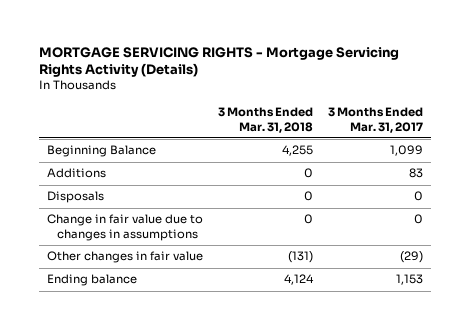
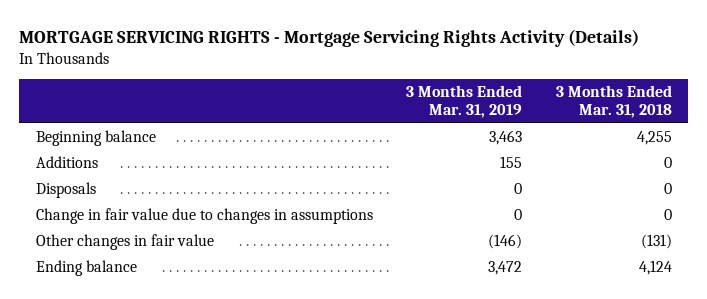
- | 3 Months Ended Mar. 31, 2018 | 3 Months Ended Mar. 31, 2017
+ | 3 Months Ended Mar. 31, 2019 | 3 Months Ended Mar. 31, 2018
- Beginning Balance | 4,255 | 1,099
+ Beginning balance | 3,463 | 4,255

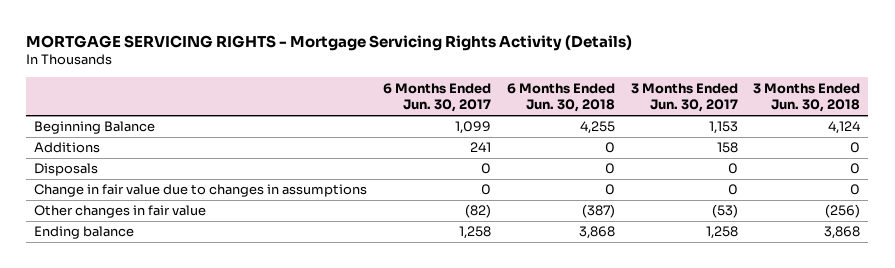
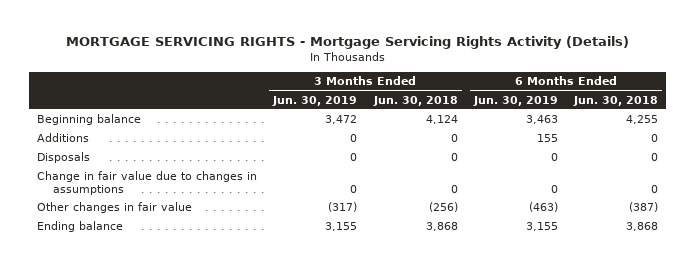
- | 6 Months Ended Jun. 30, 2017 | 6 Months Ended Jun. 30, 2018 | 3 Months Ended Jun. 30, 2017 | 3 Months Ended Jun. 30, 2018
+ | 3 Months Ended Jun. 30, 2019 | 3 Months Ended Jun. 30, 2018 | 6 Months Ended Jun. 30, 2019 | 6 Months Ended Jun. 30, 2018
- Beginning Balance | 1,099 | 4,255 | 1,153 | 4,124
+ Beginning balance | 3,472 | 4,124 | 3,463 | 4,255

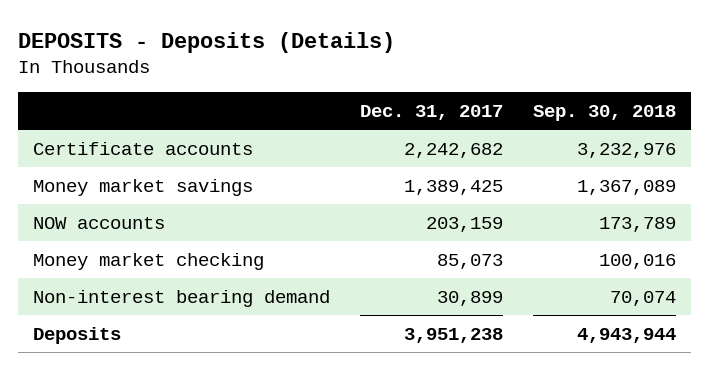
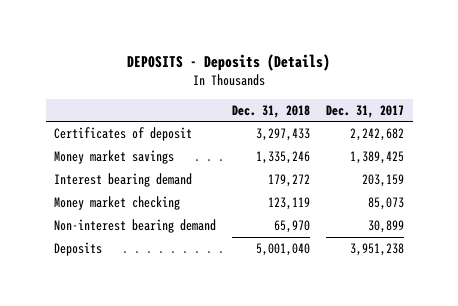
- | Dec. 31, 2017 | Sep. 30, 2018
+ | Dec. 31, 2018 | Dec. 31, 2017
- Certificate accounts | 2,242,682 | 3,232,976
+ Certificates of deposit | 3,297,433 | 2,242,682
- NOW accounts | 203,159 | 173,789
+ Interest bearing demand | 179,272 | 203,159

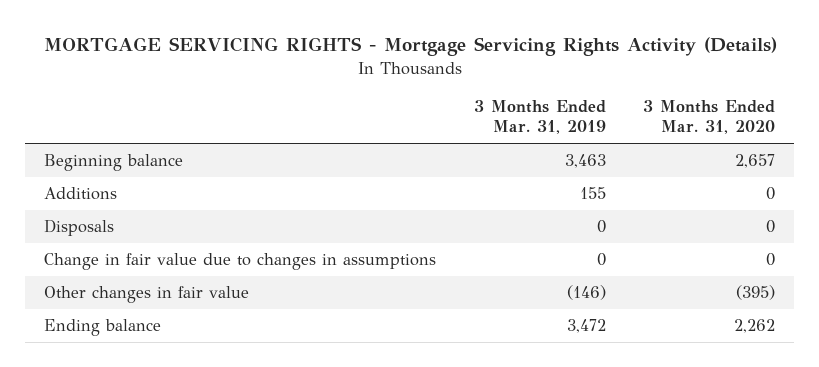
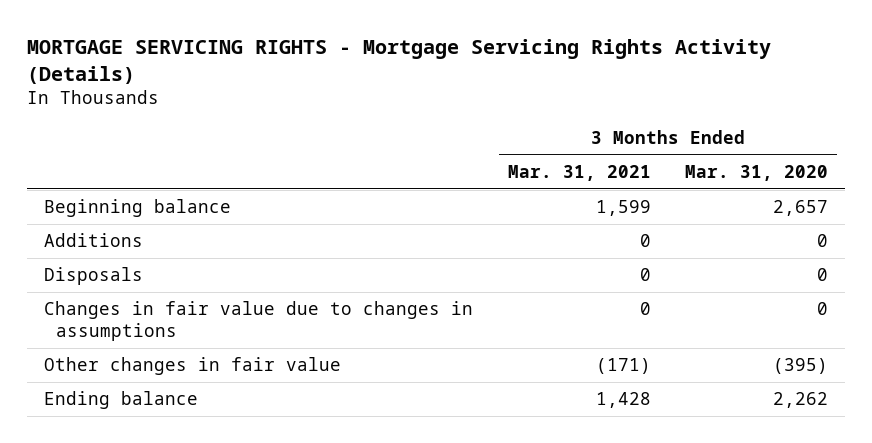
- | 3 Months Ended Mar. 31, 2019 | 3 Months Ended Mar. 31, 2020
+ | 3 Months Ended Mar. 31, 2021 | 3 Months Ended Mar. 31, 2020
- Change in fair value due to changes in assumptions | 0 | 0
+ Changes in fair value due to changes in assumptions | 0 | 0

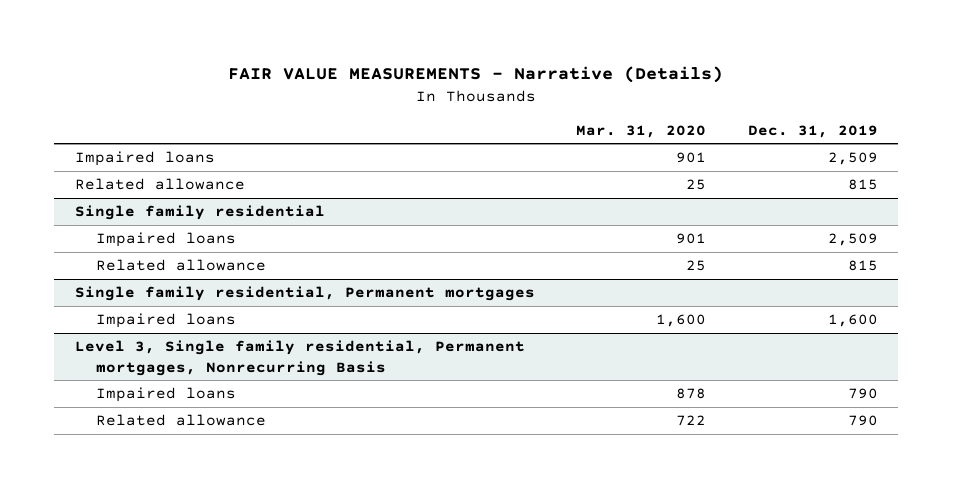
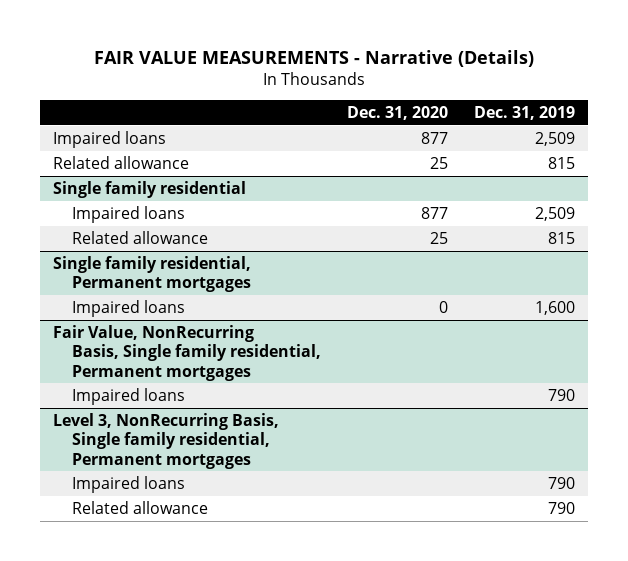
- | Mar. 31, 2020 | Dec. 31, 2019
+ | Dec. 31, 2020 | Dec. 31, 2019
- Level 3, Single family residential, Permanent mortgages, Nonrecurring Basis
+ Fair Value, NonRecurring Basis, Single family residential, Permanent mortgages
+ Level 3, NonRecurring Basis, Single family residential, Permanent mortgages
+ Impaired loans | | 790

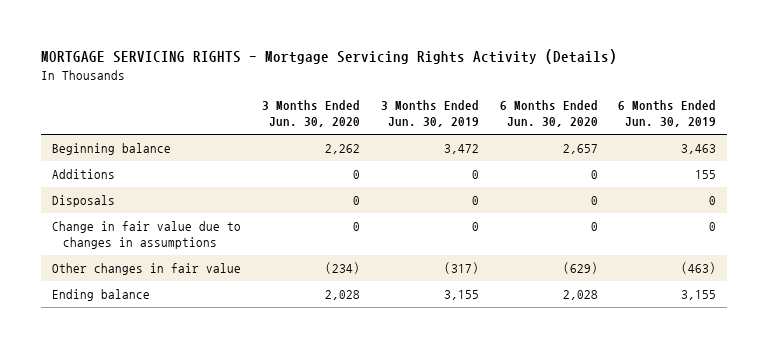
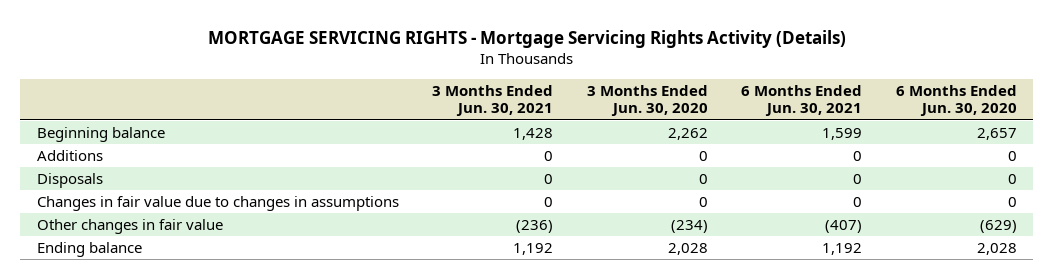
- | 3 Months Ended Jun. 30, 2020 | 3 Months Ended Jun. 30, 2019 | 6 Months Ended Jun. 30, 2020 | 6 Months Ended Jun. 30, 2019
+ | 3 Months Ended Jun. 30, 2021 | 3 Months Ended Jun. 30, 2020 | 6 Months Ended Jun. 30, 2021 | 6 Months Ended Jun. 30, 2020
- Change in fair value due to changes in assumptions | 0 | 0 | 0 | 0
+ Changes in fair value due to changes in assumptions | 0 | 0 | 0 | 0

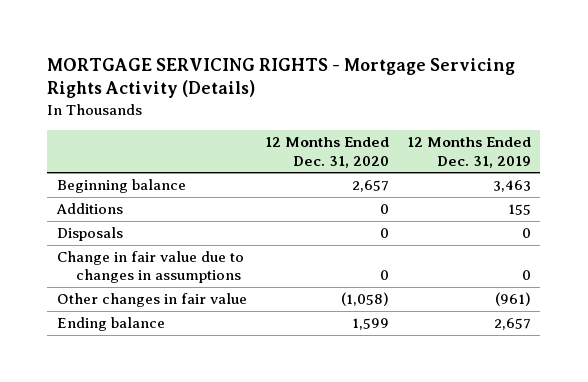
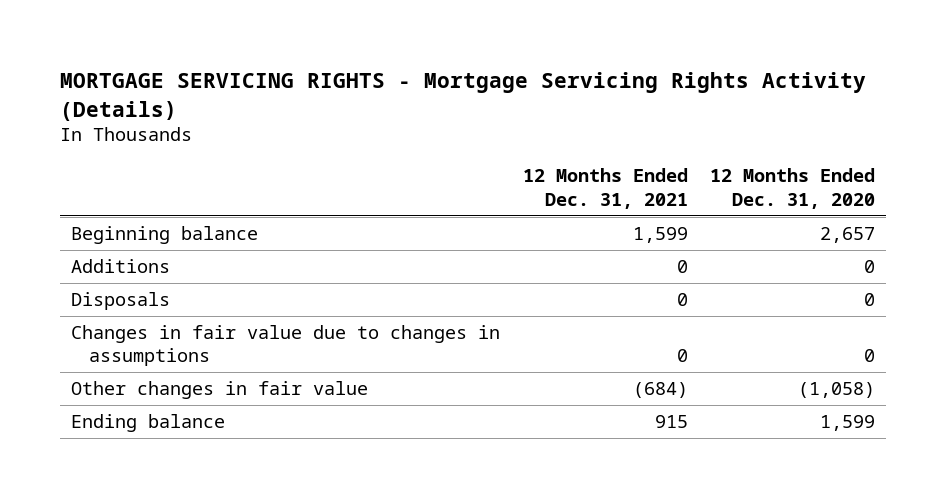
- | 12 Months Ended Dec. 31, 2020 | 12 Months Ended Dec. 31, 2019
+ | 12 Months Ended Dec. 31, 2021 | 12 Months Ended Dec. 31, 2020
- Change in fair value due to changes in assumptions | 0 | 0
+ Changes in fair value due to changes in assumptions | 0 | 0

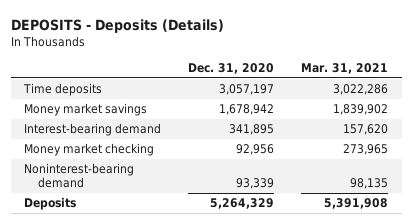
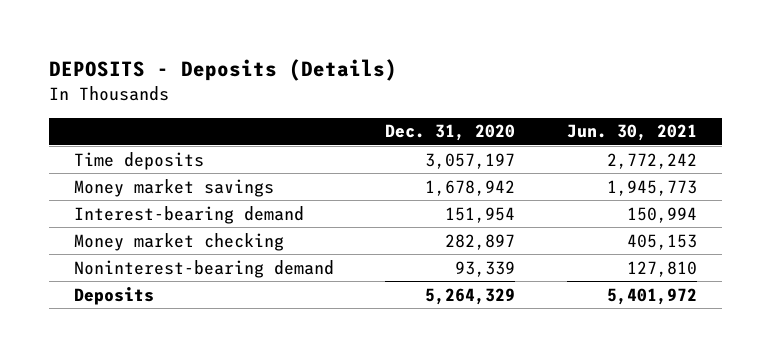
- | Dec. 31, 2020 | Mar. 31, 2021
+ | Dec. 31, 2020 | Jun. 30, 2021
- Interest-bearing demand | 341,895 | 157,620
- Money market checking | 92,956 | 273,965
+ Interest-bearing demand | 151,954 | 150,994
+ Money market checking | 282,897 | 405,153

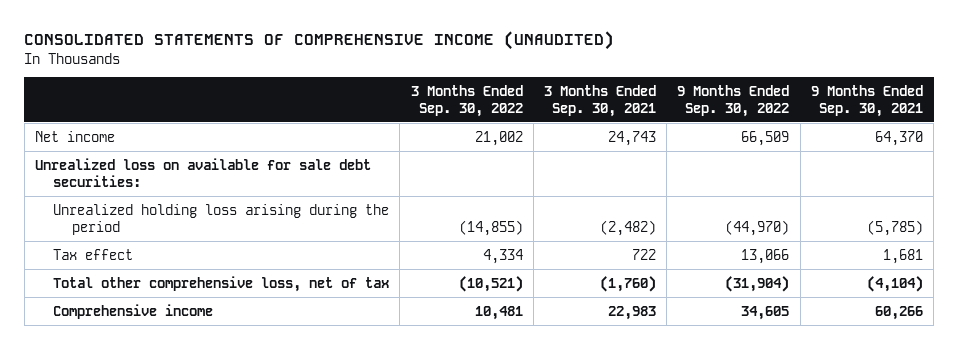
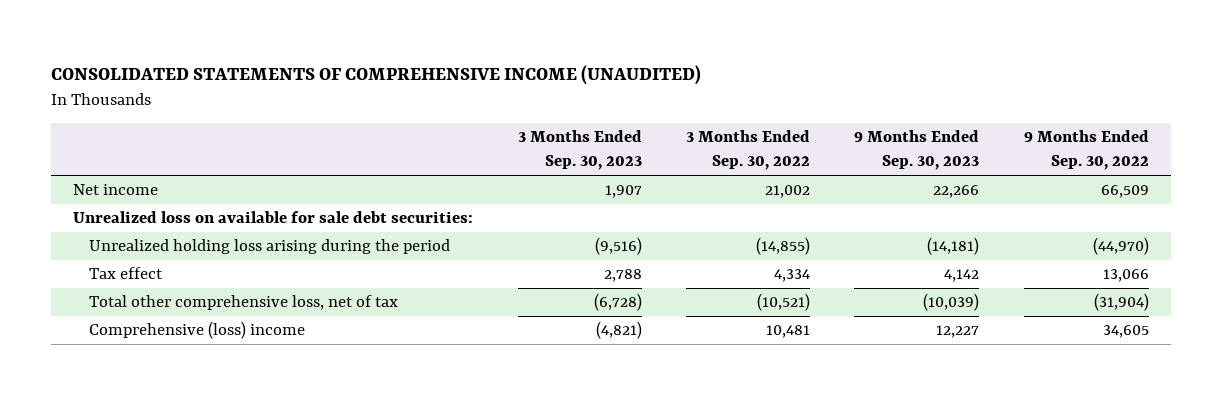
- | 3 Months Ended Sep. 30, 2022 | 3 Months Ended Sep. 30, 2021 | 9 Months Ended Sep. 30, 2022 | 9 Months Ended Sep. 30, 2021
+ | 3 Months Ended Sep. 30, 2023 | 3 Months Ended Sep. 30, 2022 | 9 Months Ended Sep. 30, 2023 | 9 Months Ended Sep. 30, 2022
- Comprehensive income | 10,481 | 22,983 | 34,605 | 60,266
+ Comprehensive (loss) income | (4,821) | 10,481 | 12,227 | 34,605

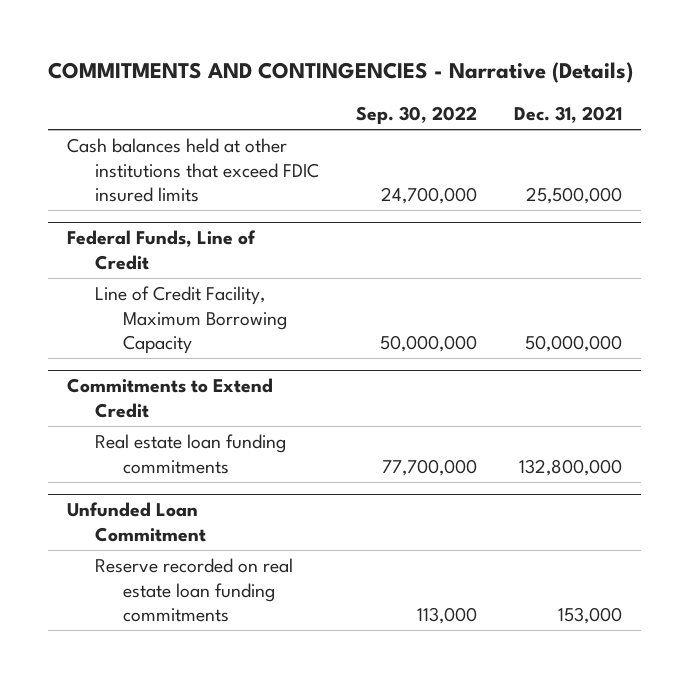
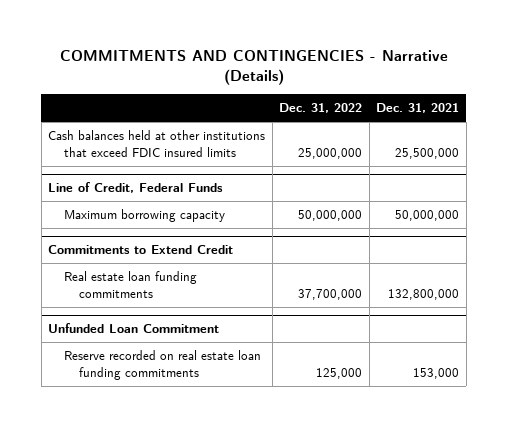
- | Sep. 30, 2022 | Dec. 31, 2021
+ | Dec. 31, 2022 | Dec. 31, 2021
- Federal Funds, Line of Credit
- Line of Credit Facility, Maximum Borrowing Capacity | 50,000,000 | 50,000,000
+ Line of Credit, Federal Funds
+ Maximum borrowing capacity | 50,000,000 | 50,000,000

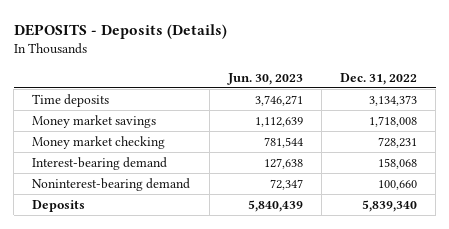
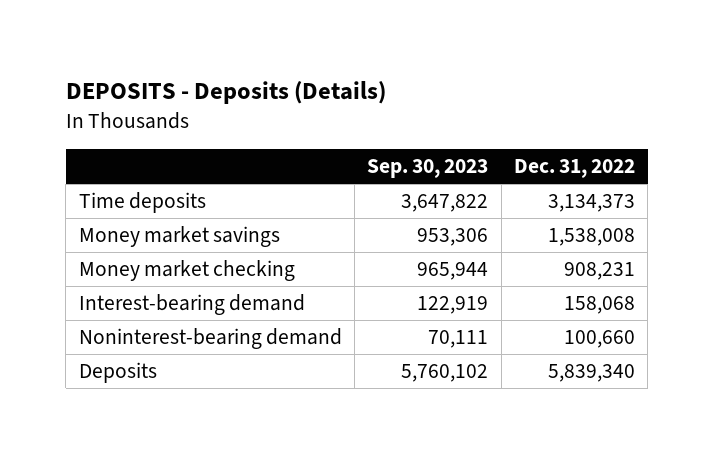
- | Jun. 30, 2023 | Dec. 31, 2022
+ | Sep. 30, 2023 | Dec. 31, 2022
- Money market savings | 1,112,639 | 1,718,008
- Money market checking | 781,544 | 728,231
+ Money market savings | 953,306 | 1,538,008
+ Money market checking | 965,944 | 908,231

